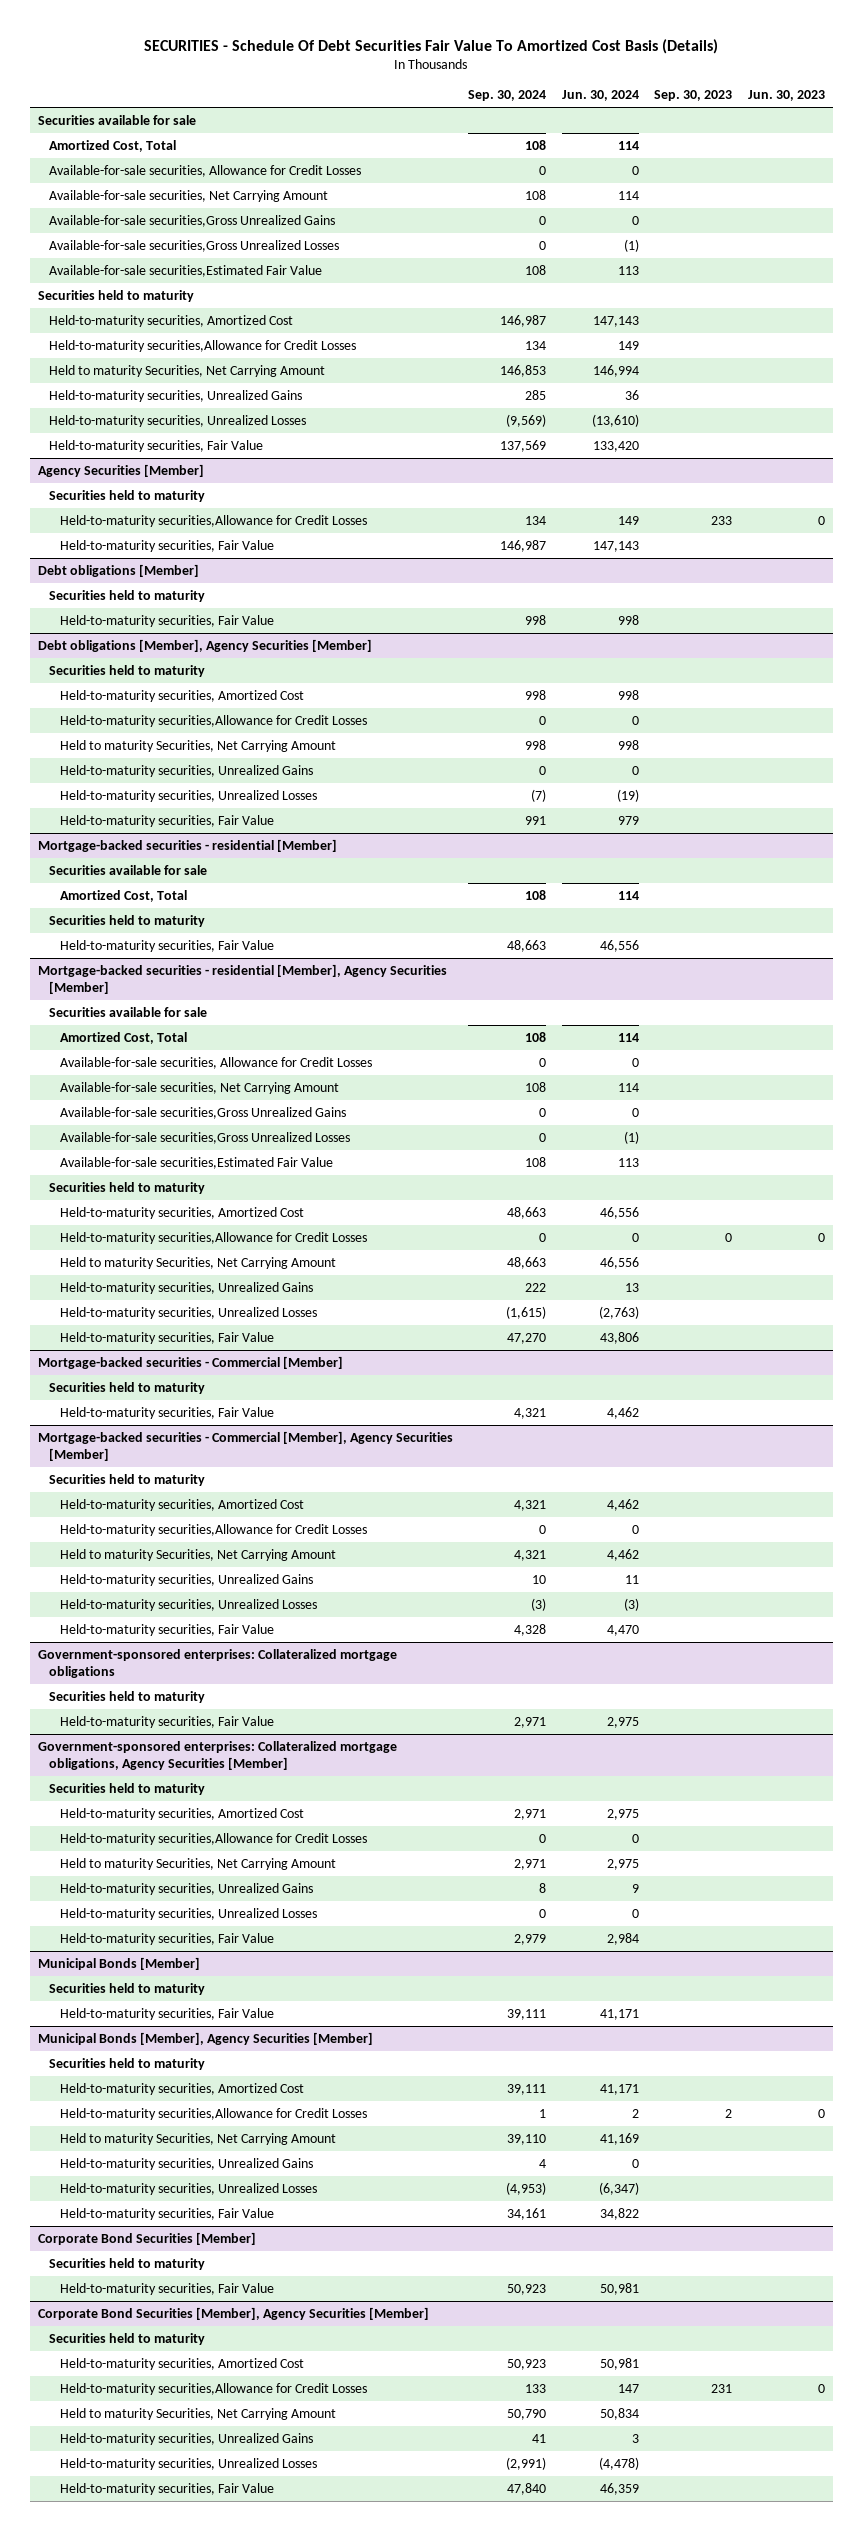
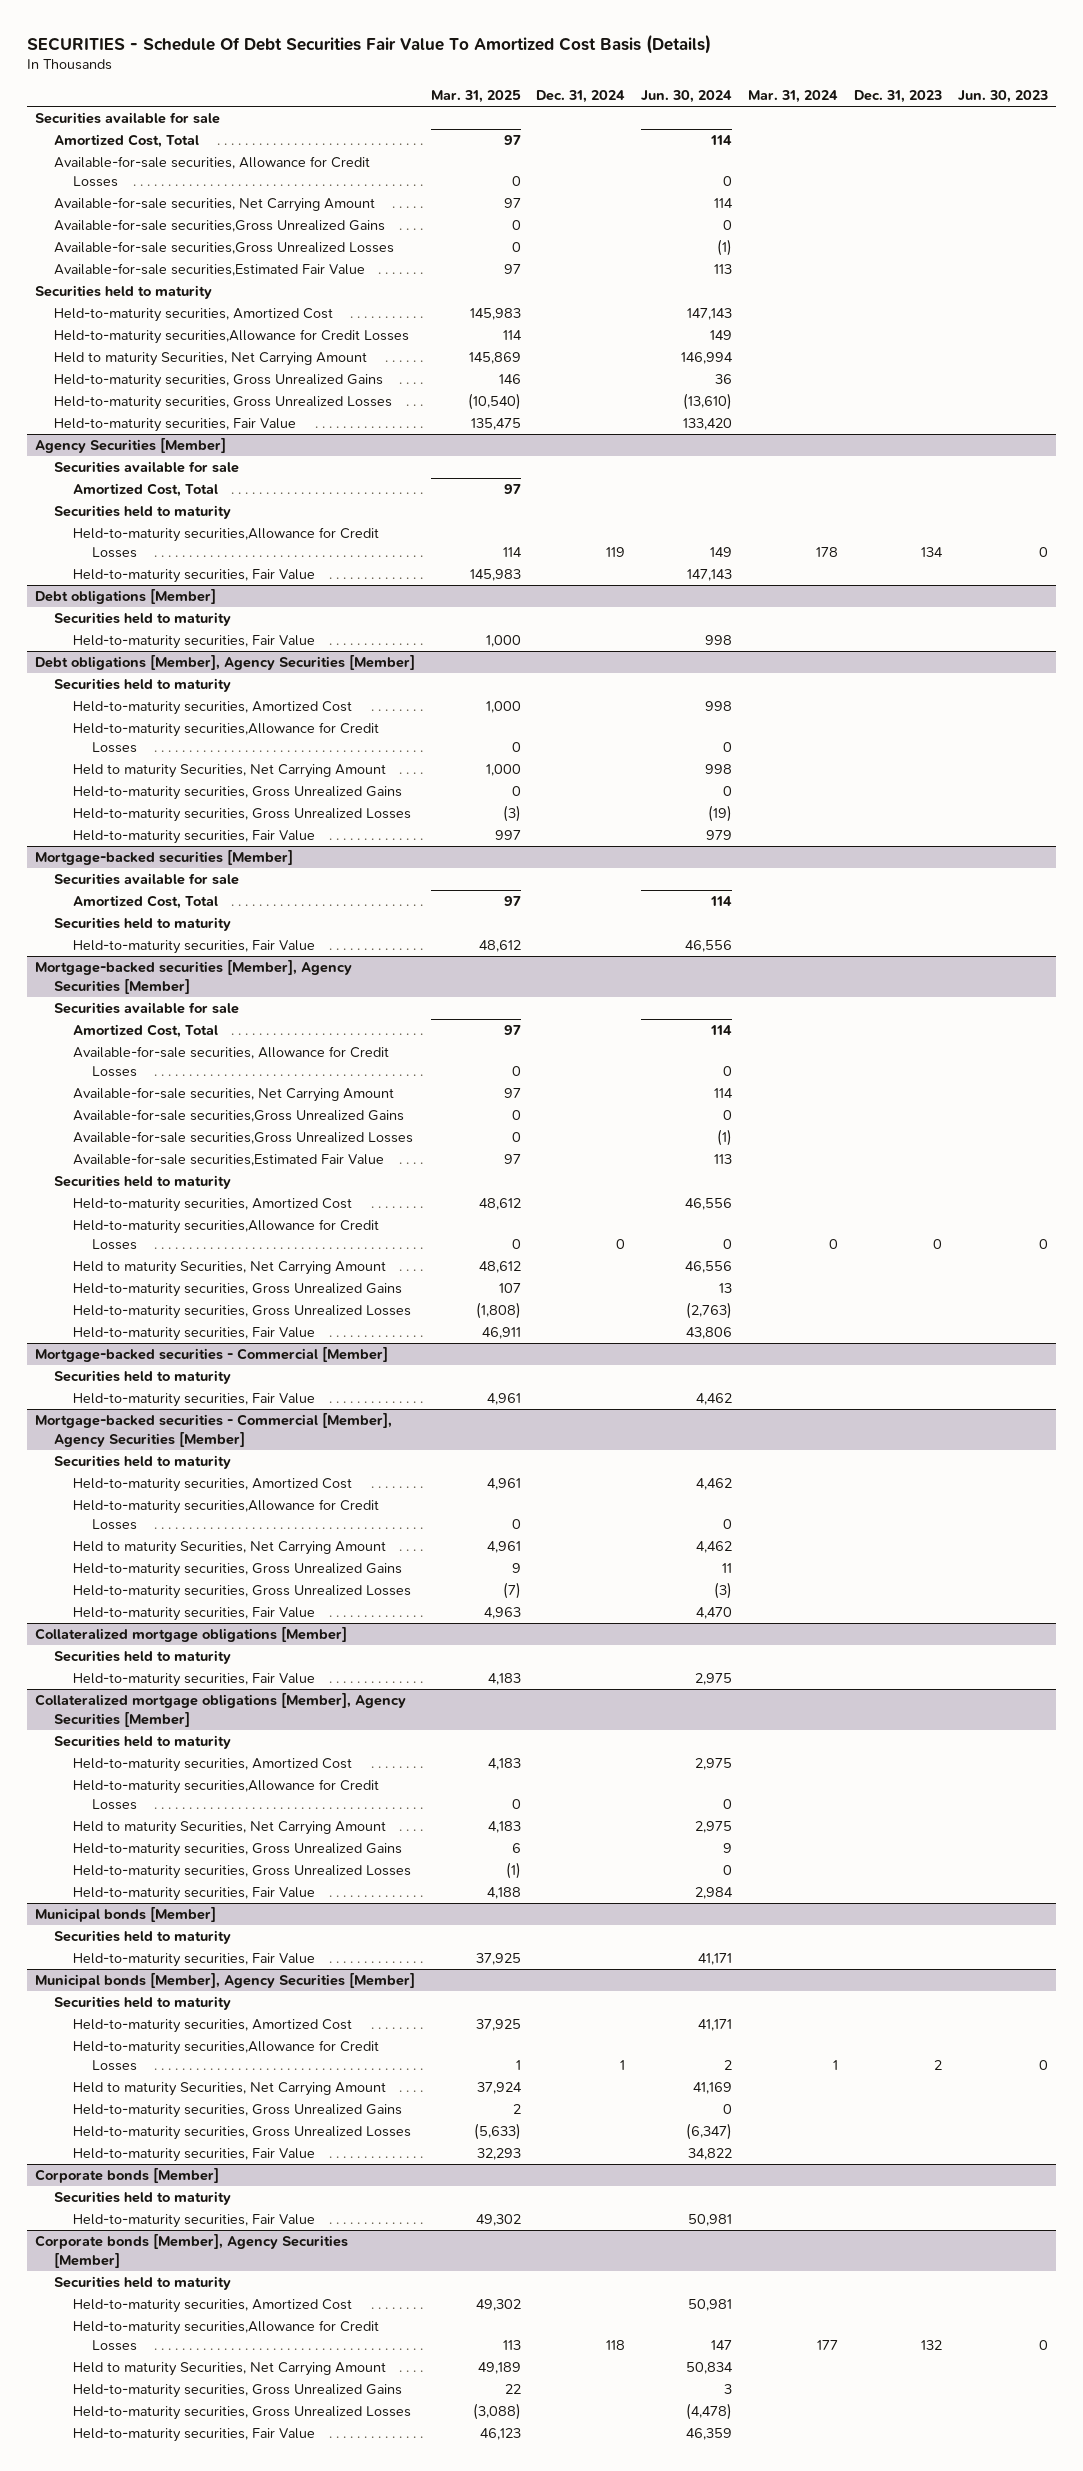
- | Sep. 30, 2024 | Jun. 30, 2024 | Sep. 30, 2023 | Jun. 30, 2023
+ | Mar. 31, 2025 | Dec. 31, 2024 | Jun. 30, 2024 | Mar. 31, 2024 | Dec. 31, 2023 | Jun. 30, 2023
- Held-to-maturity securities, Unrealized Gains | 285 | 36 | |
- Held-to-maturity securities, Unrealized Losses | (9,569) | (13,610) | |
+ Held-to-maturity securities, Gross Unrealized Gains | 146 | | 36 | | |
+ Held-to-maturity securities, Gross Unrealized Losses | (10,540) | | (13,610) | | |
@ Agency Securities [Member]
+ Securities available for sale
+ Amortized Cost, Total | 97 | | | | |
@ Debt obligations [Member], Agency Securities [Member]
- Held-to-maturity securities, Unrealized Gains | 0 | 0 | |
- Held-to-maturity securities, Unrealized Losses | (7) | (19) | |
+ Held-to-maturity securities, Gross Unrealized Gains | 0 | | 0 | | |
+ Held-to-maturity securities, Gross Unrealized Losses | (3) | | (19) | | |
- Mortgage-backed securities - residential [Member]
+ Mortgage-backed securities [Member]
- Mortgage-backed securities - residential [Member], Agency Securities [Member]
+ Mortgage-backed securities [Member], Agency Securities [Member]
- Held-to-maturity securities, Unrealized Gains | 222 | 13 | |
- Held-to-maturity securities, Unrealized Losses | (1,615) | (2,763) | |
+ Held-to-maturity securities, Gross Unrealized Gains | 107 | | 13 | | |
+ Held-to-maturity securities, Gross Unrealized Losses | (1,808) | | (2,763) | | |
@ Mortgage-backed securities - Commercial [Member], Agency Securities [Member]
- Held-to-maturity securities, Unrealized Gains | 10 | 11 | |
- Held-to-maturity securities, Unrealized Losses | (3) | (3) | |
+ Held-to-maturity securities, Gross Unrealized Gains | 9 | | 11 | | |
+ Held-to-maturity securities, Gross Unrealized Losses | (7) | | (3) | | |
- Government-sponsored enterprises: Collateralized mortgage obligations
+ Collateralized mortgage obligations [Member]
- Government-sponsored enterprises: Collateralized mortgage obligations, Agency Securities [Member]
+ Collateralized mortgage obligations [Member], Agency Securities [Member]
- Held-to-maturity securities, Unrealized Gains | 8 | 9 | |
- Held-to-maturity securities, Unrealized Losses | 0 | 0 | |
+ Held-to-maturity securities, Gross Unrealized Gains | 6 | | 9 | | |
+ Held-to-maturity securities, Gross Unrealized Losses | (1) | | 0 | | |
- Municipal Bonds [Member]
+ Municipal bonds [Member]
- Municipal Bonds [Member], Agency Securities [Member]
+ Municipal bonds [Member], Agency Securities [Member]
- Held-to-maturity securities, Unrealized Gains | 4 | 0 | |
- Held-to-maturity securities, Unrealized Losses | (4,953) | (6,347) | |
+ Held-to-maturity securities, Gross Unrealized Gains | 2 | | 0 | | |
+ Held-to-maturity securities, Gross Unrealized Losses | (5,633) | | (6,347) | | |
- Corporate Bond Securities [Member]
+ Corporate bonds [Member]
- Corporate Bond Securities [Member], Agency Securities [Member]
+ Corporate bonds [Member], Agency Securities [Member]
- Held-to-maturity securities, Unrealized Gains | 41 | 3 | |
- Held-to-maturity securities, Unrealized Losses | (2,991) | (4,478) | |
+ Held-to-maturity securities, Gross Unrealized Gains | 22 | | 3 | | |
+ Held-to-maturity securities, Gross Unrealized Losses | (3,088) | | (4,478) | | |

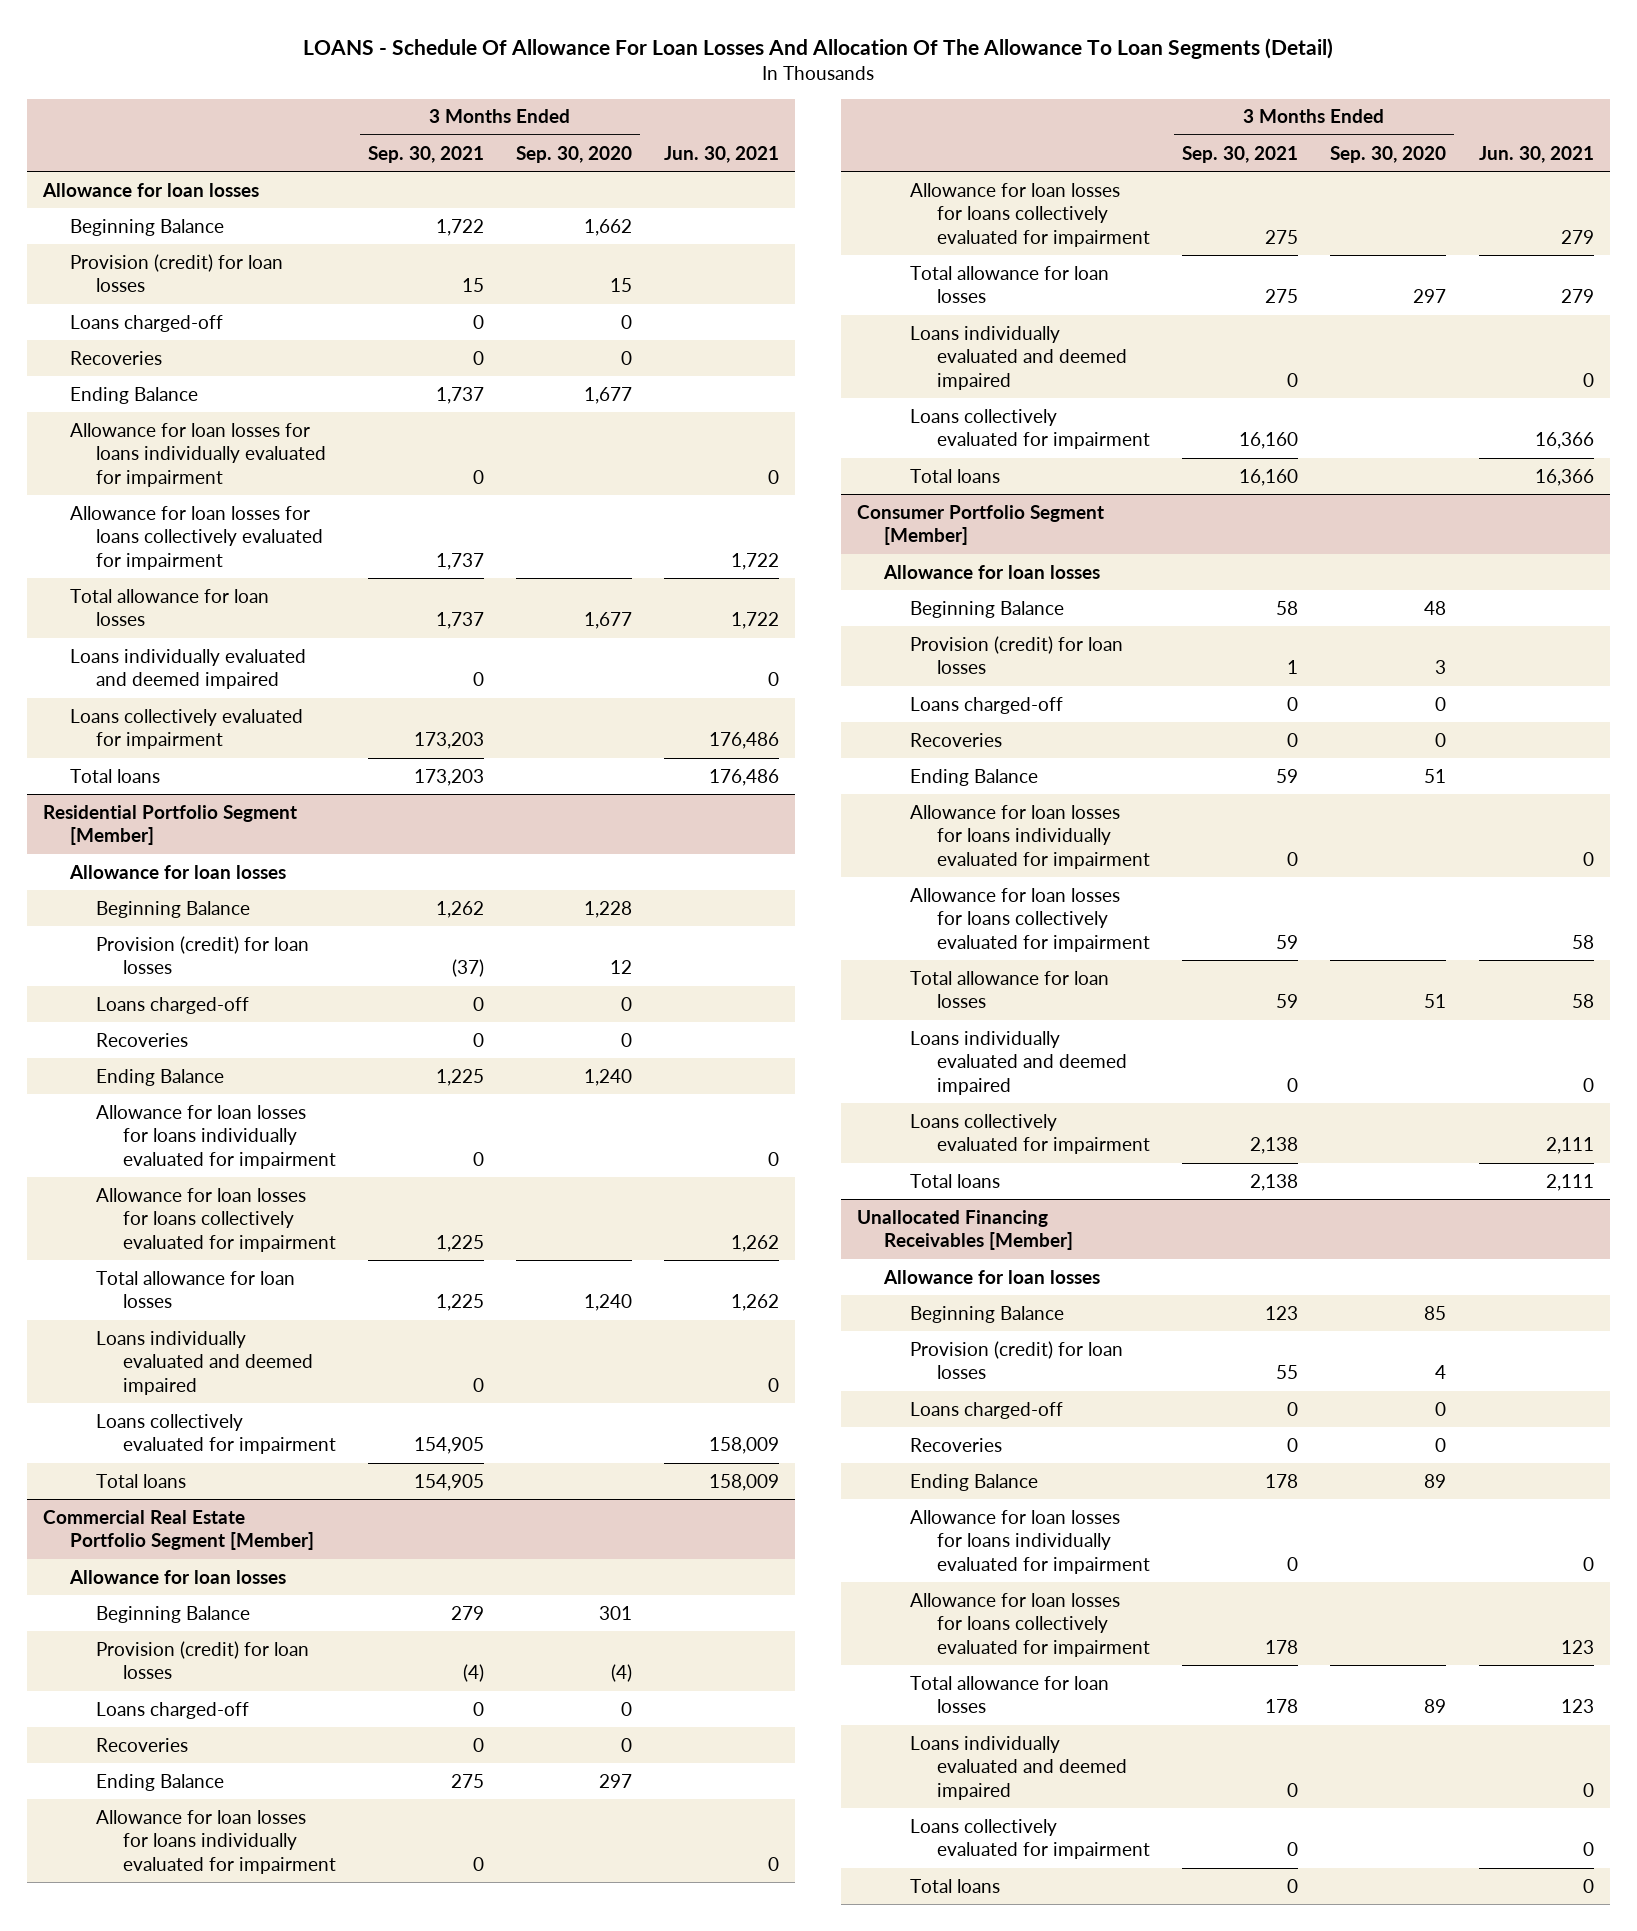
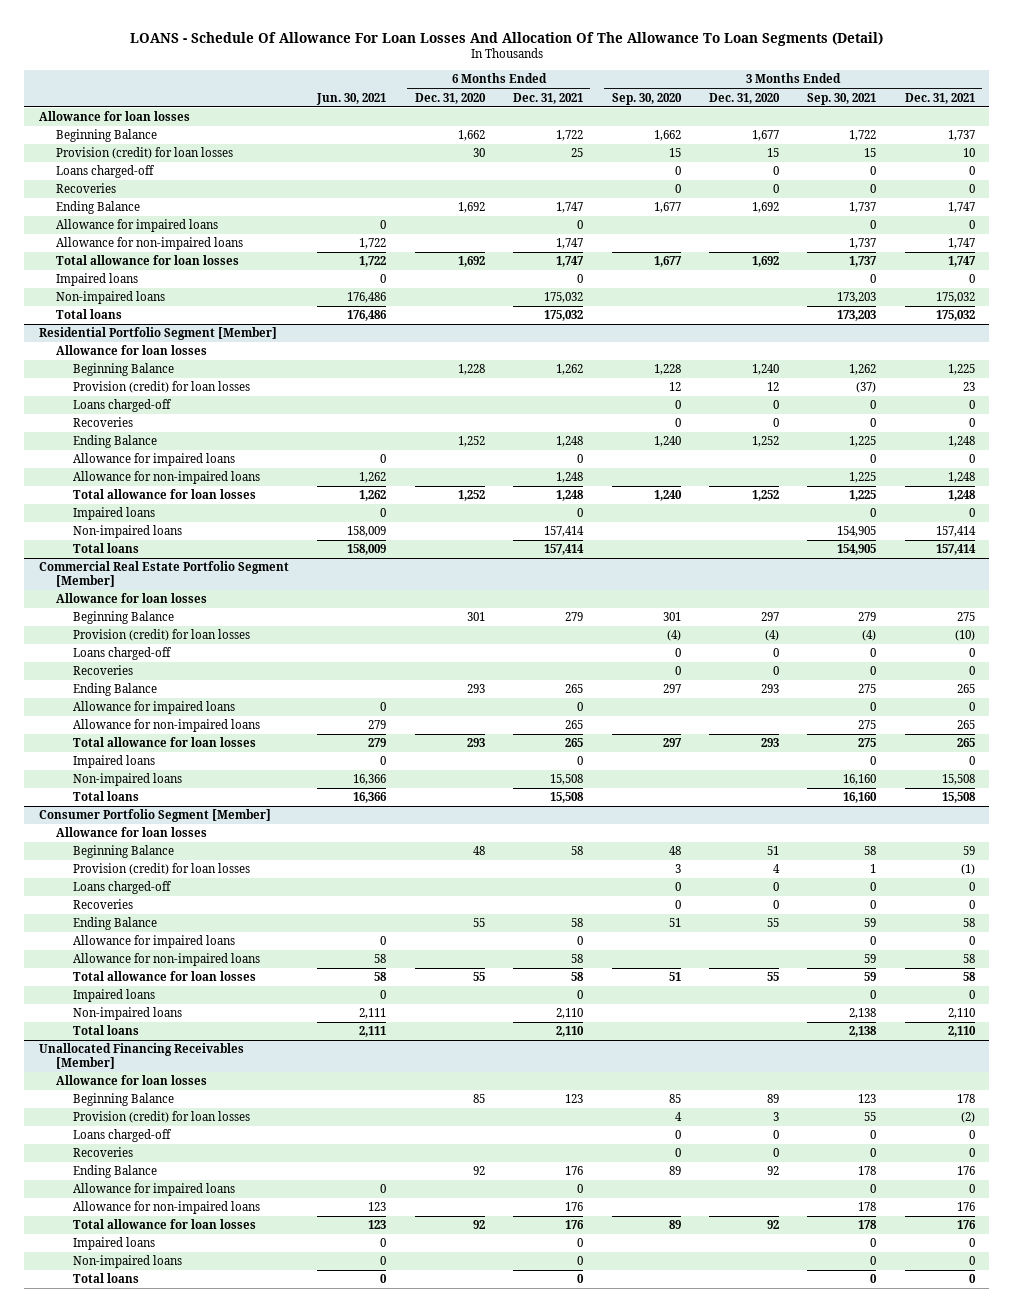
- | 3 Months Ended Sep. 30, 2021 | 3 Months Ended Sep. 30, 2020 | Jun. 30, 2021
+ | Jun. 30, 2021 | 6 Months Ended Dec. 31, 2020 | 6 Months Ended Dec. 31, 2021 | 3 Months Ended Sep. 30, 2020 | 3 Months Ended Dec. 31, 2020 | 3 Months Ended Sep. 30, 2021 | 3 Months Ended Dec. 31, 2021
- Allowance for loan losses for loans individually evaluated for impairment | 0 | | 0
- Allowance for loan losses for loans collectively evaluated for impairment | 1,737 | | 1,722
+ Allowance for impaired loans | 0 | | 0 | | | 0 | 0
+ Allowance for non-impaired loans | 1,722 | | 1,747 | | | 1,737 | 1,747
- Loans individually evaluated and deemed impaired | 0 | | 0
- Loans collectively evaluated for impairment | 173,203 | | 176,486
+ Impaired loans | 0 | | 0 | | | 0 | 0
+ Non-impaired loans | 176,486 | | 175,032 | | | 173,203 | 175,032
@ Residential Portfolio Segment [Member]
- Allowance for loan losses for loans individually evaluated for impairment | 0 | | 0
- Allowance for loan losses for loans collectively evaluated for impairment | 1,225 | | 1,262
+ Allowance for impaired loans | 0 | | 0 | | | 0 | 0
+ Allowance for non-impaired loans | 1,262 | | 1,248 | | | 1,225 | 1,248
- Loans individually evaluated and deemed impaired | 0 | | 0
- Loans collectively evaluated for impairment | 154,905 | | 158,009
+ Impaired loans | 0 | | 0 | | | 0 | 0
+ Non-impaired loans | 158,009 | | 157,414 | | | 154,905 | 157,414
@ Commercial Real Estate Portfolio Segment [Member]
- Allowance for loan losses for loans individually evaluated for impairment | 0 | | 0
- Allowance for loan losses for loans collectively evaluated for impairment | 275 | | 279
+ Allowance for impaired loans | 0 | | 0 | | | 0 | 0
+ Allowance for non-impaired loans | 279 | | 265 | | | 275 | 265
- Loans individually evaluated and deemed impaired | 0 | | 0
- Loans collectively evaluated for impairment | 16,160 | | 16,366
+ Impaired loans | 0 | | 0 | | | 0 | 0
+ Non-impaired loans | 16,366 | | 15,508 | | | 16,160 | 15,508
@ Consumer Portfolio Segment [Member]
- Allowance for loan losses for loans individually evaluated for impairment | 0 | | 0
- Allowance for loan losses for loans collectively evaluated for impairment | 59 | | 58
+ Allowance for impaired loans | 0 | | 0 | | | 0 | 0
+ Allowance for non-impaired loans | 58 | | 58 | | | 59 | 58
- Loans individually evaluated and deemed impaired | 0 | | 0
- Loans collectively evaluated for impairment | 2,138 | | 2,111
+ Impaired loans | 0 | | 0 | | | 0 | 0
+ Non-impaired loans | 2,111 | | 2,110 | | | 2,138 | 2,110
@ Unallocated Financing Receivables [Member]
- Allowance for loan losses for loans individually evaluated for impairment | 0 | | 0
- Allowance for loan losses for loans collectively evaluated for impairment | 178 | | 123
+ Allowance for impaired loans | 0 | | 0 | | | 0 | 0
+ Allowance for non-impaired loans | 123 | | 176 | | | 178 | 176
- Loans individually evaluated and deemed impaired | 0 | | 0
- Loans collectively evaluated for impairment | 0 | | 0
+ Impaired loans | 0 | | 0 | | | 0 | 0
+ Non-impaired loans | 0 | | 0 | | | 0 | 0

